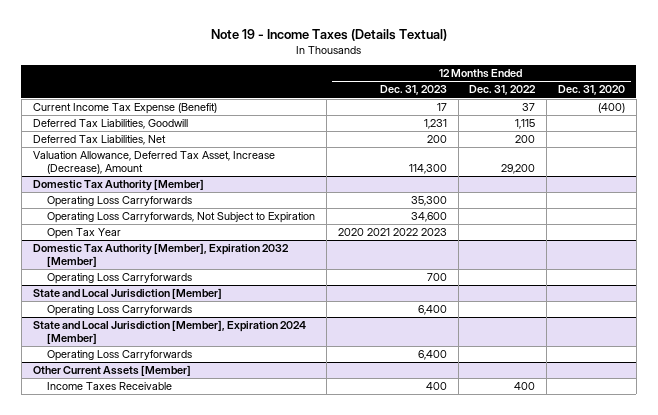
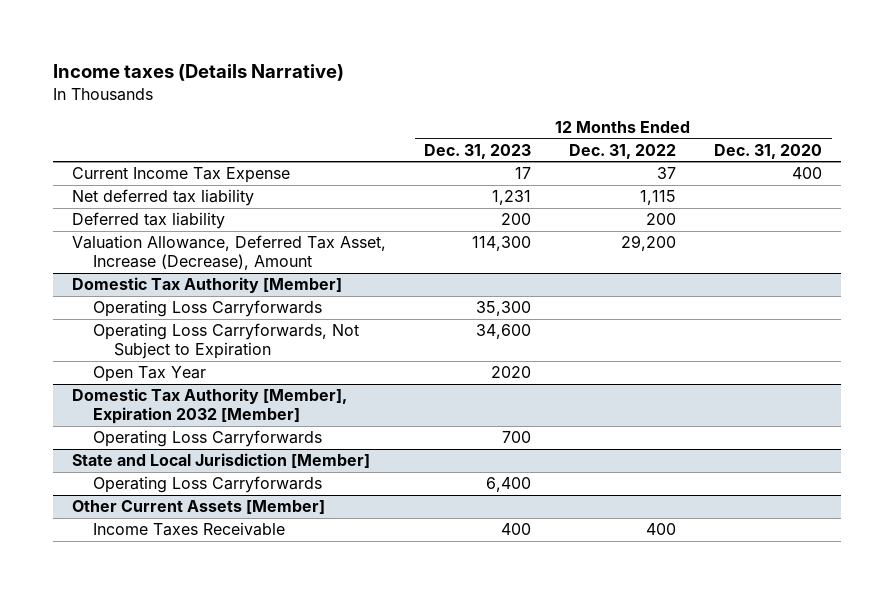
- Note 19 - Income Taxes (Details Textual)
+ Income taxes (Details Narrative)
- Current Income Tax Expense (Benefit) | 17 | 37 | (400)
- Deferred Tax Liabilities, Goodwill | 1,231 | 1,115 |
- Deferred Tax Liabilities, Net | 200 | 200 |
+ Current Income Tax Expense | 17 | 37 | 400
+ Net deferred tax liability | 1,231 | 1,115 |
+ Deferred tax liability | 200 | 200 |
@ Domestic Tax Authority [Member]
- Open Tax Year | 2020 2021 2022 2023 | |
+ Open Tax Year | 2020 | |
- State and Local Jurisdiction [Member], Expiration 2024 [Member]
- Operating Loss Carryforwards | 6,400 | |

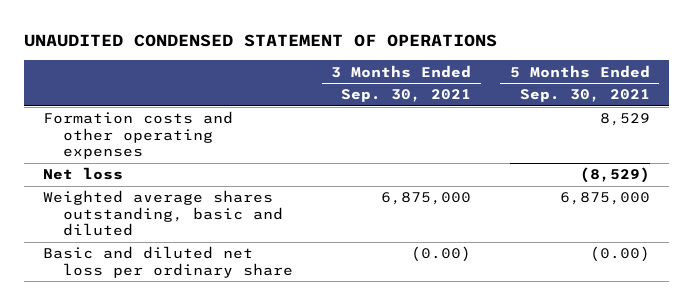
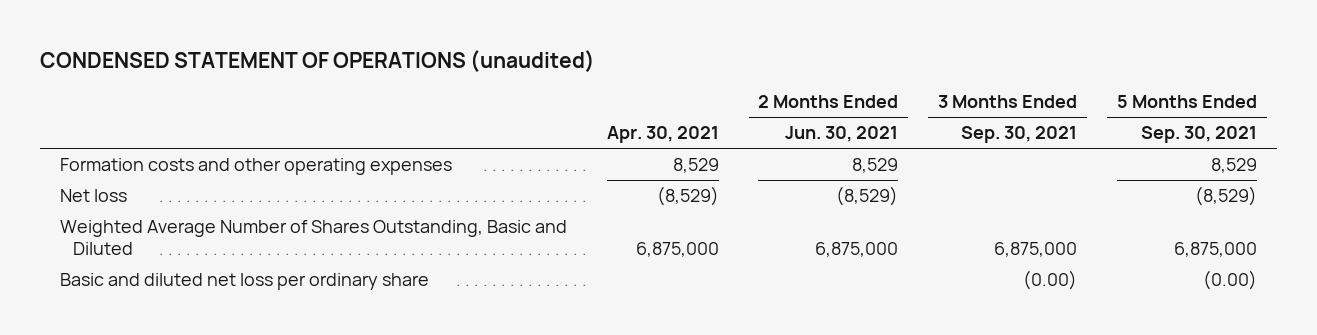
- UNAUDITED CONDENSED STATEMENT OF OPERATIONS
+ CONDENSED STATEMENT OF OPERATIONS (unaudited)
- | 3 Months Ended Sep. 30, 2021 | 5 Months Ended Sep. 30, 2021
+ | Apr. 30, 2021 | 2 Months Ended Jun. 30, 2021 | 3 Months Ended Sep. 30, 2021 | 5 Months Ended Sep. 30, 2021
- Weighted average shares outstanding, basic and diluted | 6,875,000 | 6,875,000
+ Weighted Average Number of Shares Outstanding, Basic and Diluted | 6,875,000 | 6,875,000 | 6,875,000 | 6,875,000

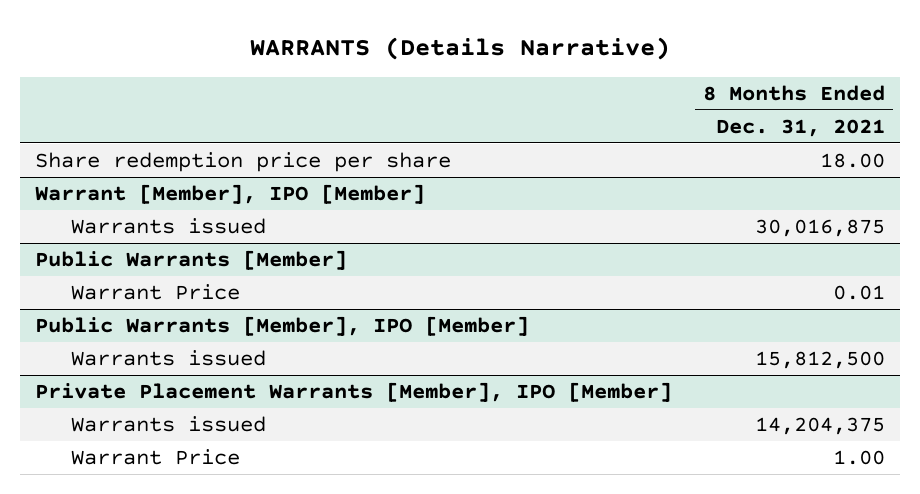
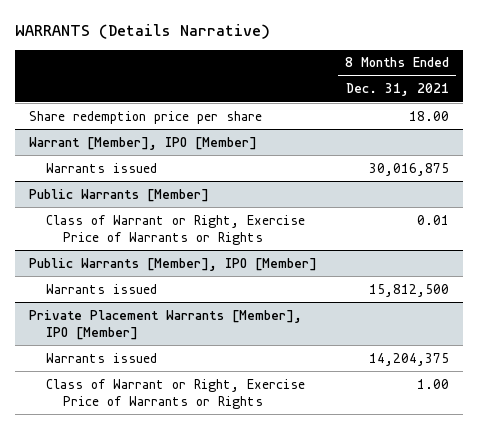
@ Public Warrants [Member]
- Warrant Price | 0.01
+ Class of Warrant or Right, Exercise Price of Warrants or Rights | 0.01
@ Private Placement Warrants [Member], IPO [Member]
- Warrant Price | 1.00
+ Class of Warrant or Right, Exercise Price of Warrants or Rights | 1.00

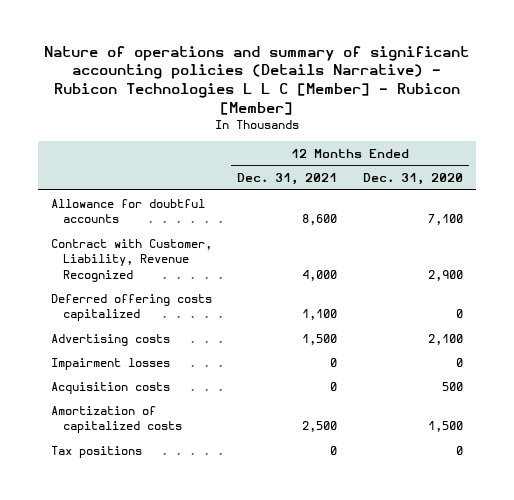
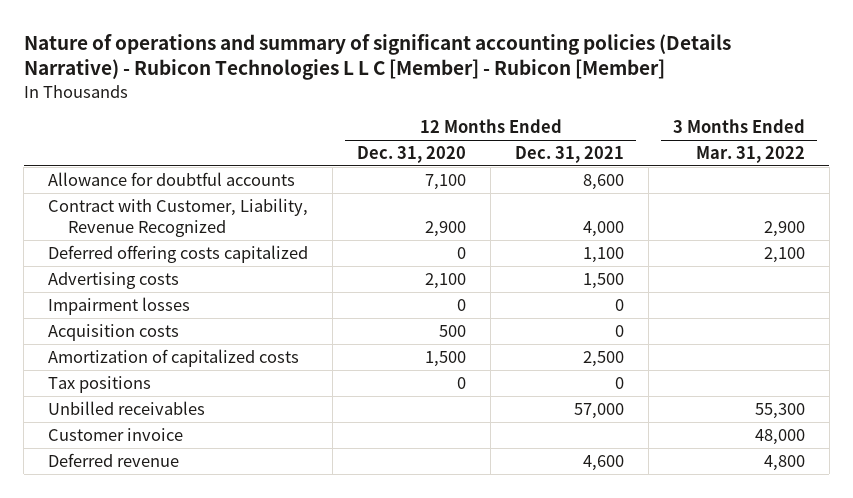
- | 12 Months Ended Dec. 31, 2021 | 12 Months Ended Dec. 31, 2020
+ | 12 Months Ended Dec. 31, 2020 | 12 Months Ended Dec. 31, 2021 | 3 Months Ended Mar. 31, 2022
+ Unbilled receivables | | 57,000 | 55,300
+ Customer invoice | | | 48,000
+ Deferred revenue | | 4,600 | 4,800

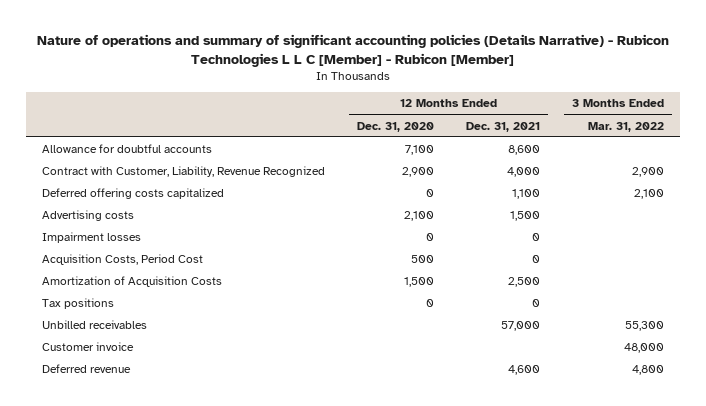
- Acquisition costs | 500 | 0 |
- Amortization of capitalized costs | 1,500 | 2,500 |
+ Acquisition Costs, Period Cost | 500 | 0 |
+ Amortization of Acquisition Costs | 1,500 | 2,500 |

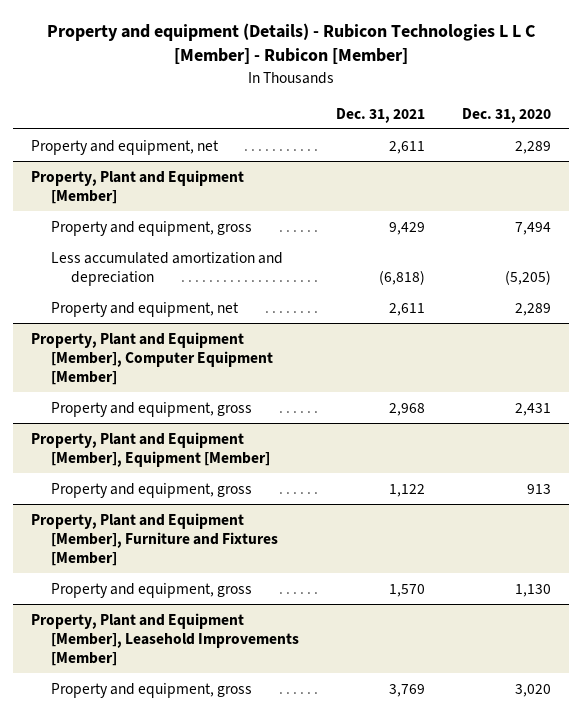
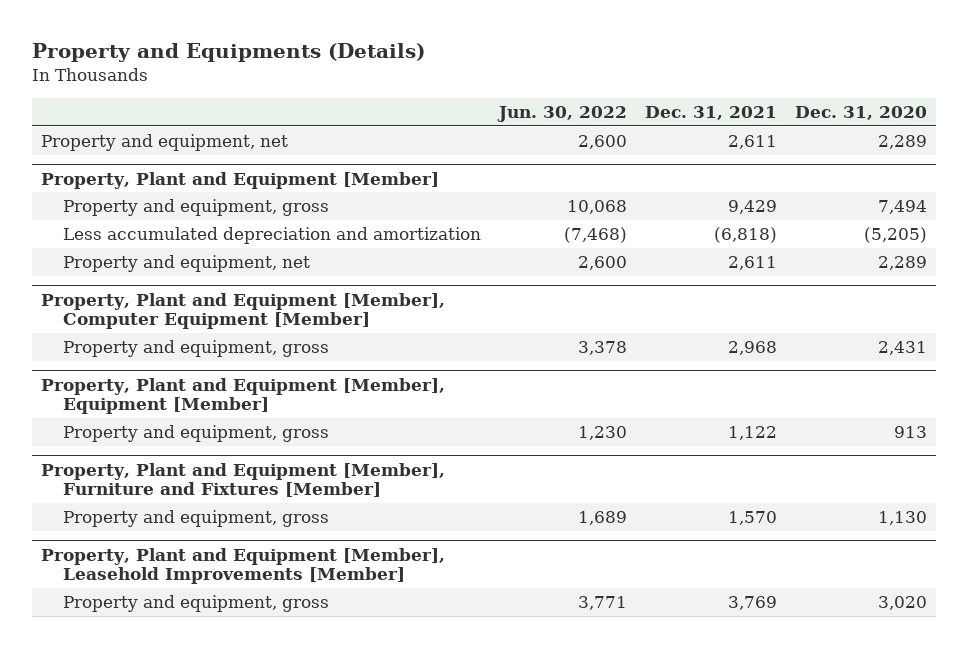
- Property and equipment (Details) - Rubicon Technologies L L C [Member] - Rubicon [Member]
+ Property and Equipments (Details)
- | Dec. 31, 2021 | Dec. 31, 2020
+ | Jun. 30, 2022 | Dec. 31, 2021 | Dec. 31, 2020
@ Property, Plant and Equipment [Member]
- Less accumulated amortization and depreciation | (6,818) | (5,205)
+ Less accumulated depreciation and amortization | (7,468) | (6,818) | (5,205)

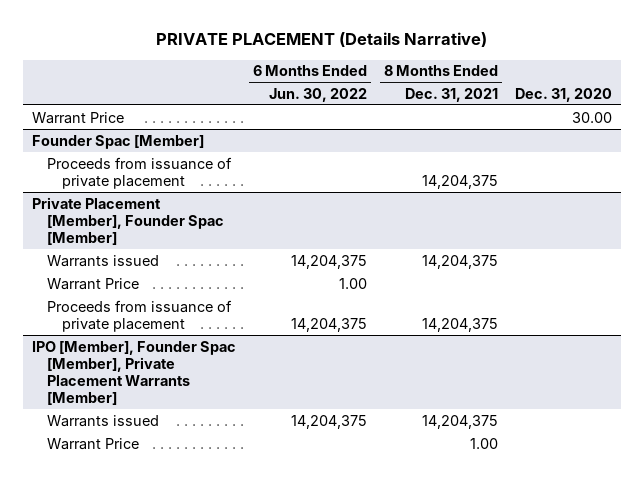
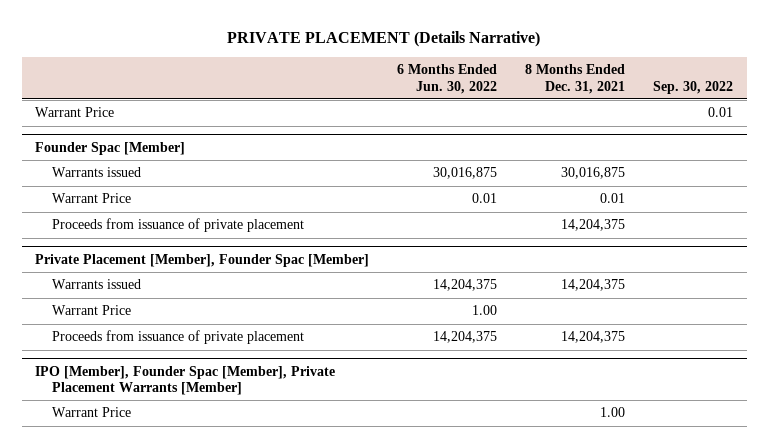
- | 6 Months Ended Jun. 30, 2022 | 8 Months Ended Dec. 31, 2021 | Dec. 31, 2020
+ | 6 Months Ended Jun. 30, 2022 | 8 Months Ended Dec. 31, 2021 | Sep. 30, 2022
@ Founder Spac [Member]
+ Warrants issued | 30,016,875 | 30,016,875 |
+ Warrant Price | 0.01 | 0.01 |
@ IPO [Member], Founder Spac [Member], Private Placement Warrants [Member]
- Warrants issued | 14,204,375 | 14,204,375 |

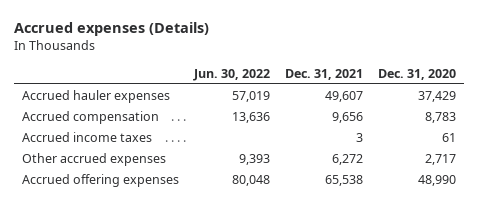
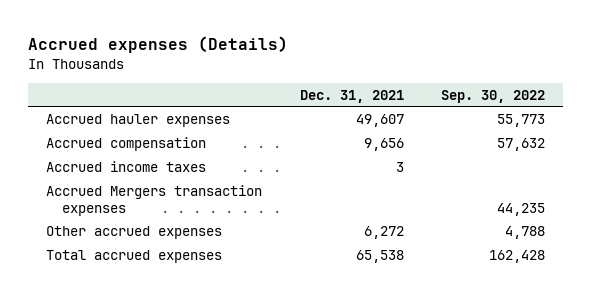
- | Jun. 30, 2022 | Dec. 31, 2021 | Dec. 31, 2020
+ | Dec. 31, 2021 | Sep. 30, 2022
+ Accrued Mergers transaction expenses | | 44,235
- Accrued offering expenses | 80,048 | 65,538 | 48,990
+ Total accrued expenses | 65,538 | 162,428

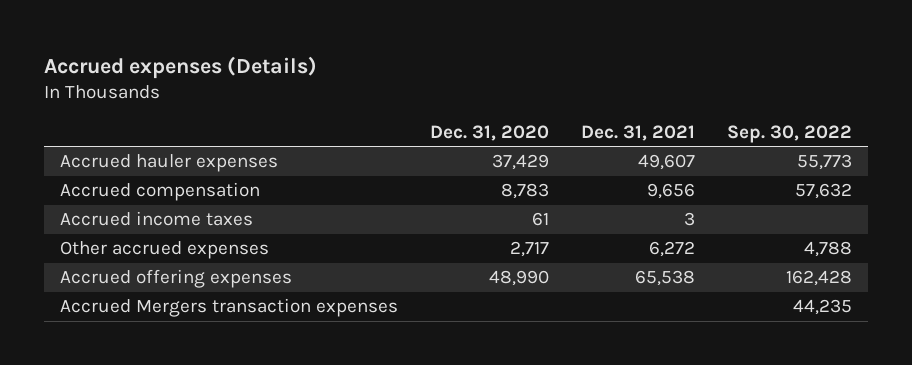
- | Dec. 31, 2021 | Sep. 30, 2022
+ | Dec. 31, 2020 | Dec. 31, 2021 | Sep. 30, 2022
- Total accrued expenses | 65,538 | 162,428
+ Accrued offering expenses | 48,990 | 65,538 | 162,428
moved down: Accrued Mergers transaction expenses | | | 44,235

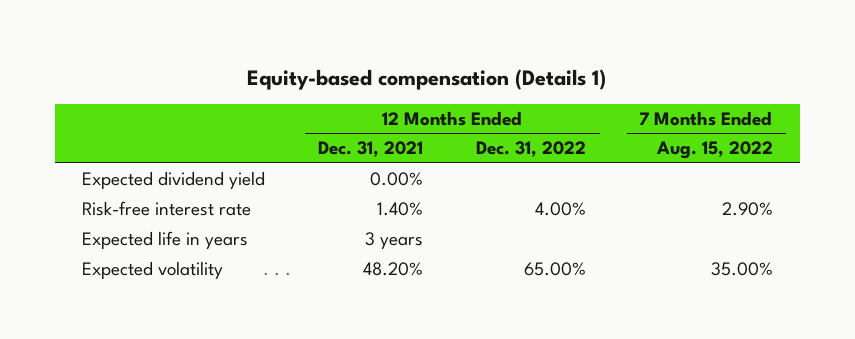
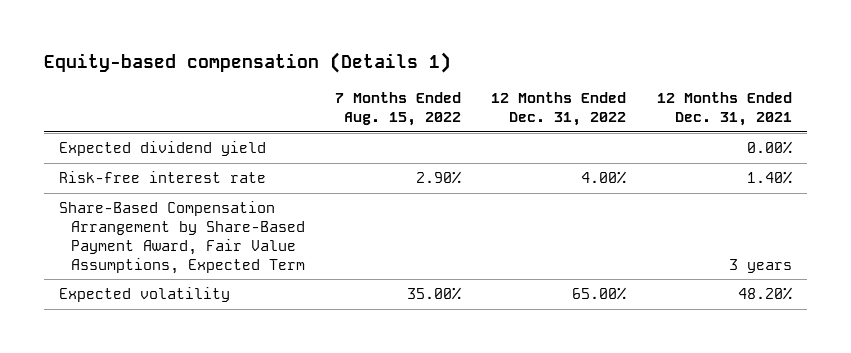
- | 12 Months Ended Dec. 31, 2021 | 12 Months Ended Dec. 31, 2022 | 7 Months Ended Aug. 15, 2022
+ | 7 Months Ended Aug. 15, 2022 | 12 Months Ended Dec. 31, 2022 | 12 Months Ended Dec. 31, 2021
- Expected life in years | 3 years | |
+ Share-Based Compensation Arrangement by Share-Based Payment Award, Fair Value Assumptions, Expected Term | | | 3 years

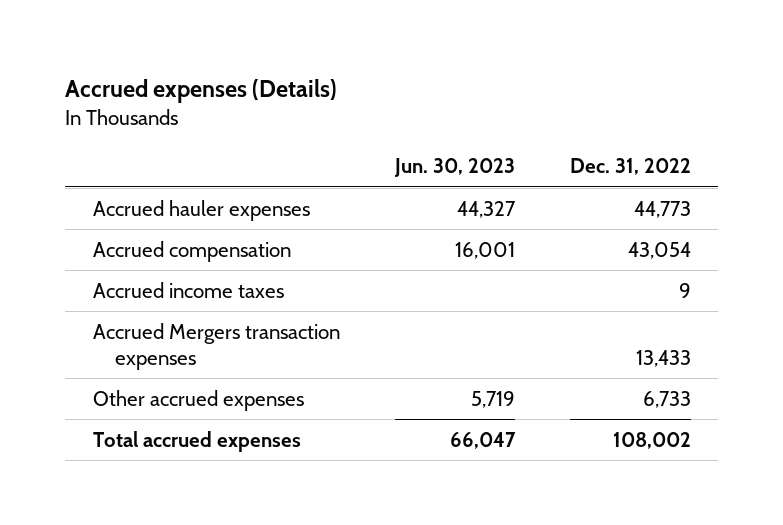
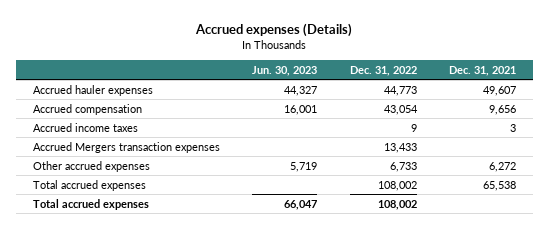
- | Jun. 30, 2023 | Dec. 31, 2022
+ | Jun. 30, 2023 | Dec. 31, 2022 | Dec. 31, 2021
+ Total accrued expenses | | 108,002 | 65,538

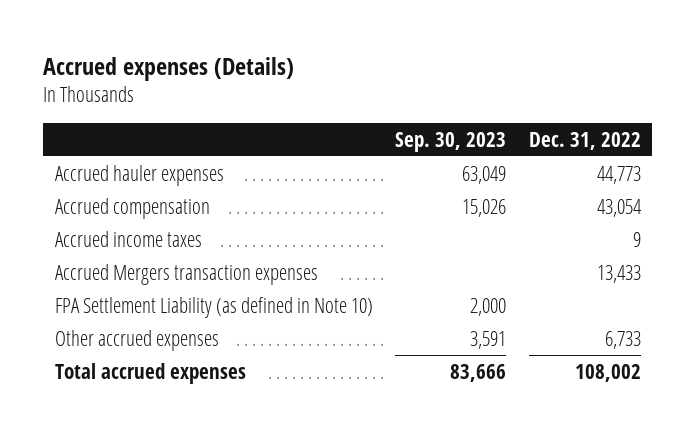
- | Jun. 30, 2023 | Dec. 31, 2022 | Dec. 31, 2021
+ | Sep. 30, 2023 | Dec. 31, 2022
+ FPA Settlement Liability (as defined in Note 10) | 2,000 |
- Total accrued expenses | 66,047 | 108,002 |

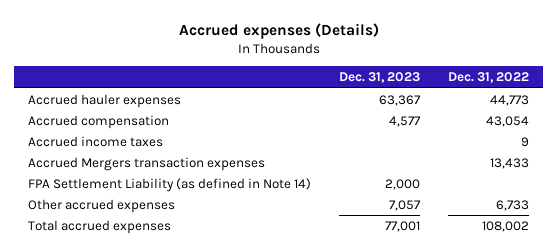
- | Sep. 30, 2023 | Dec. 31, 2022
+ | Dec. 31, 2023 | Dec. 31, 2022
- FPA Settlement Liability (as defined in Note 10) | 2,000 |
+ FPA Settlement Liability (as defined in Note 14) | 2,000 |

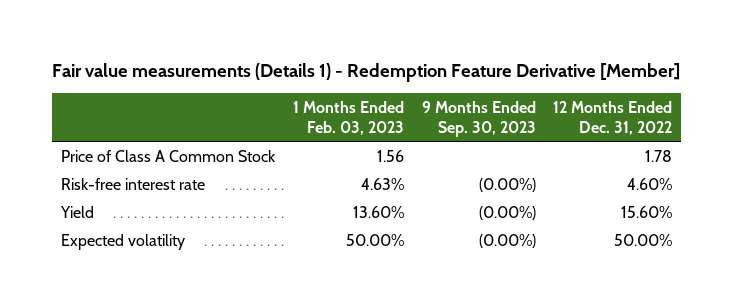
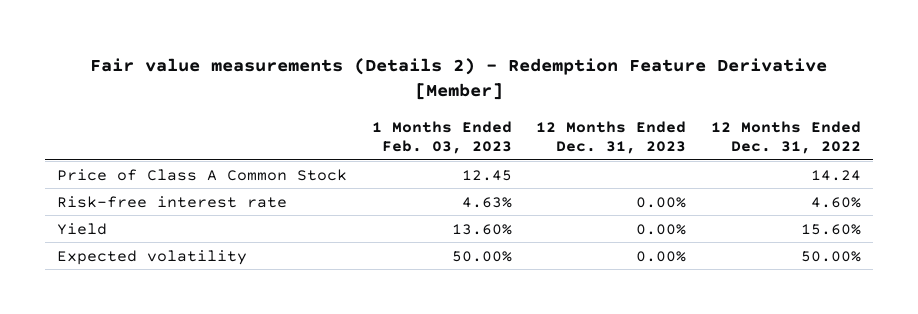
- Fair value measurements (Details 1) - Redemption Feature Derivative [Member]
+ Fair value measurements (Details 2) - Redemption Feature Derivative [Member]
- | 1 Months Ended Feb. 03, 2023 | 9 Months Ended Sep. 30, 2023 | 12 Months Ended Dec. 31, 2022
+ | 1 Months Ended Feb. 03, 2023 | 12 Months Ended Dec. 31, 2023 | 12 Months Ended Dec. 31, 2022
- Price of Class A Common Stock | 1.56 | | 1.78
+ Price of Class A Common Stock | 12.45 | | 14.24

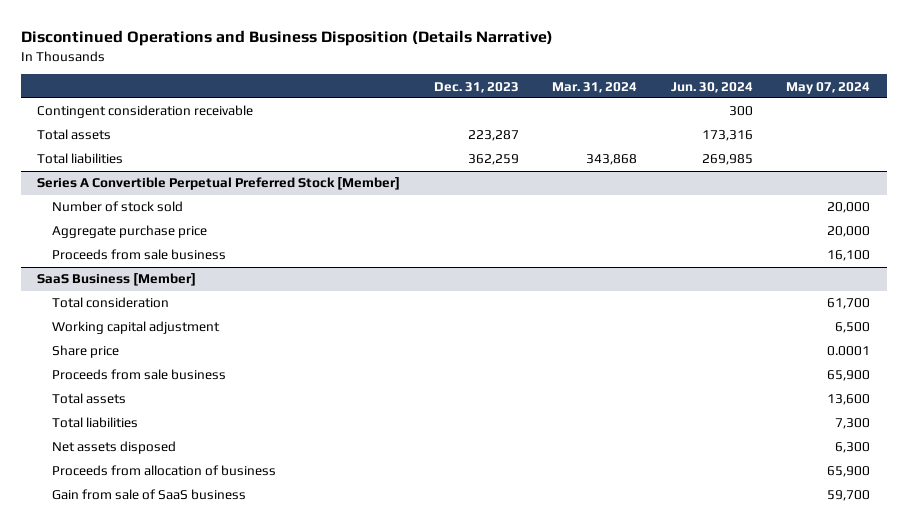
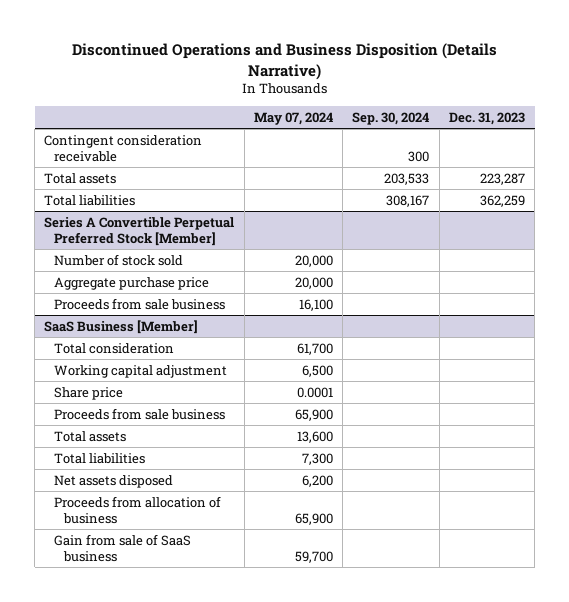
- | Dec. 31, 2023 | Mar. 31, 2024 | Jun. 30, 2024 | May 07, 2024
+ | May 07, 2024 | Sep. 30, 2024 | Dec. 31, 2023
@ SaaS Business [Member]
- Net assets disposed | | | | 6,300
+ Net assets disposed | 6,200 | |

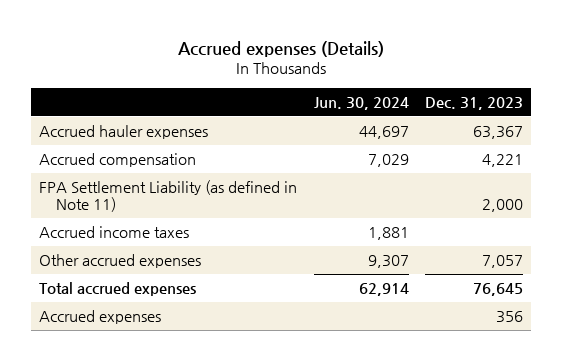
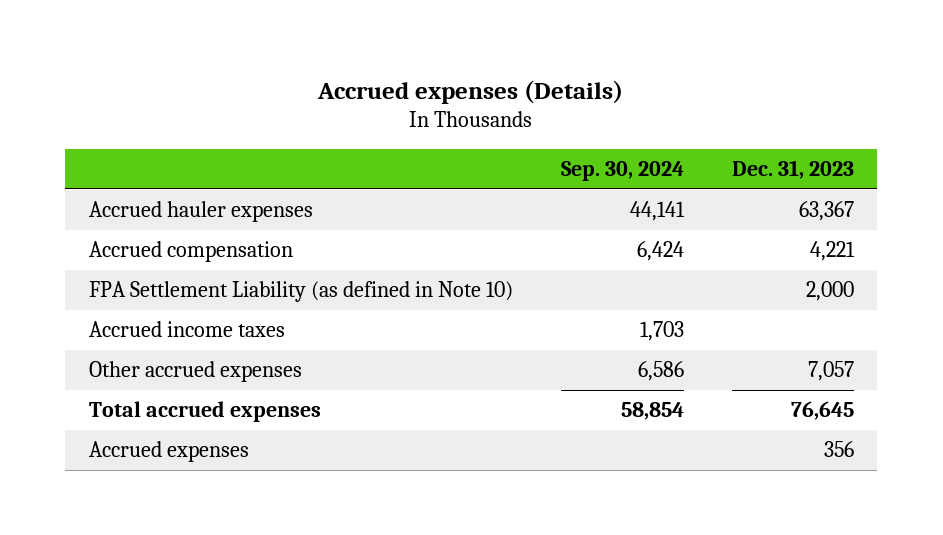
- | Jun. 30, 2024 | Dec. 31, 2023
+ | Sep. 30, 2024 | Dec. 31, 2023
- FPA Settlement Liability (as defined in Note 11) | | 2,000
+ FPA Settlement Liability (as defined in Note 10) | | 2,000

